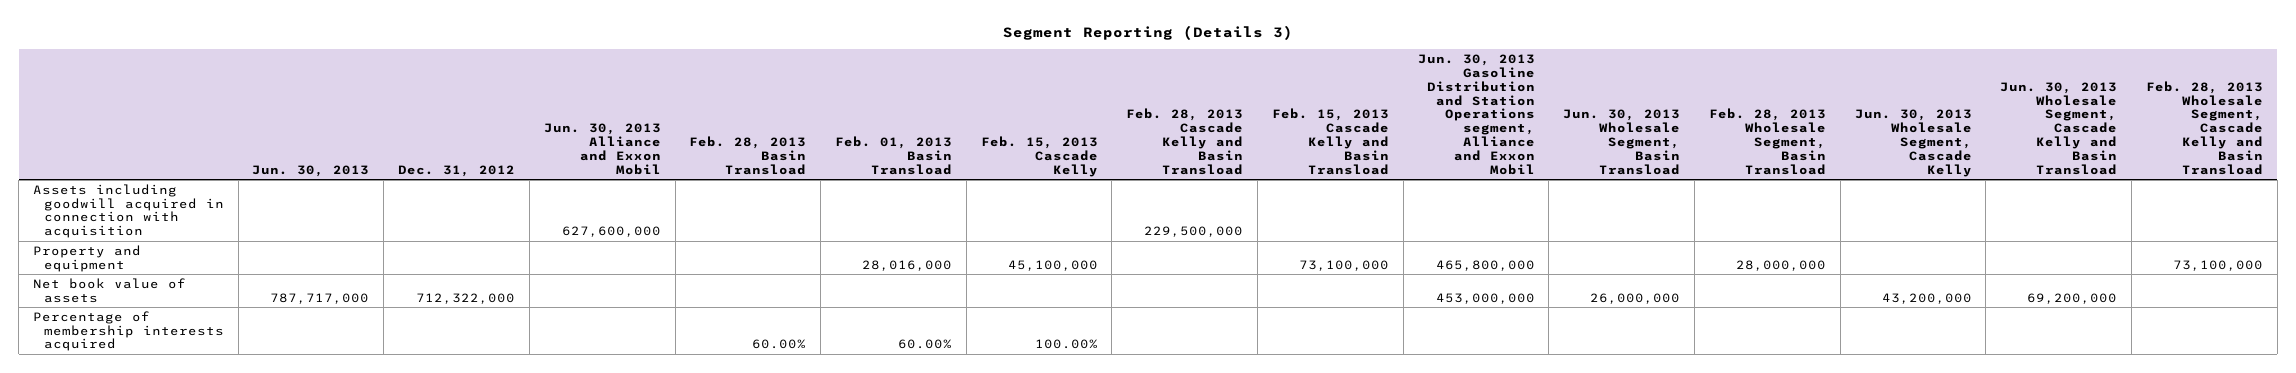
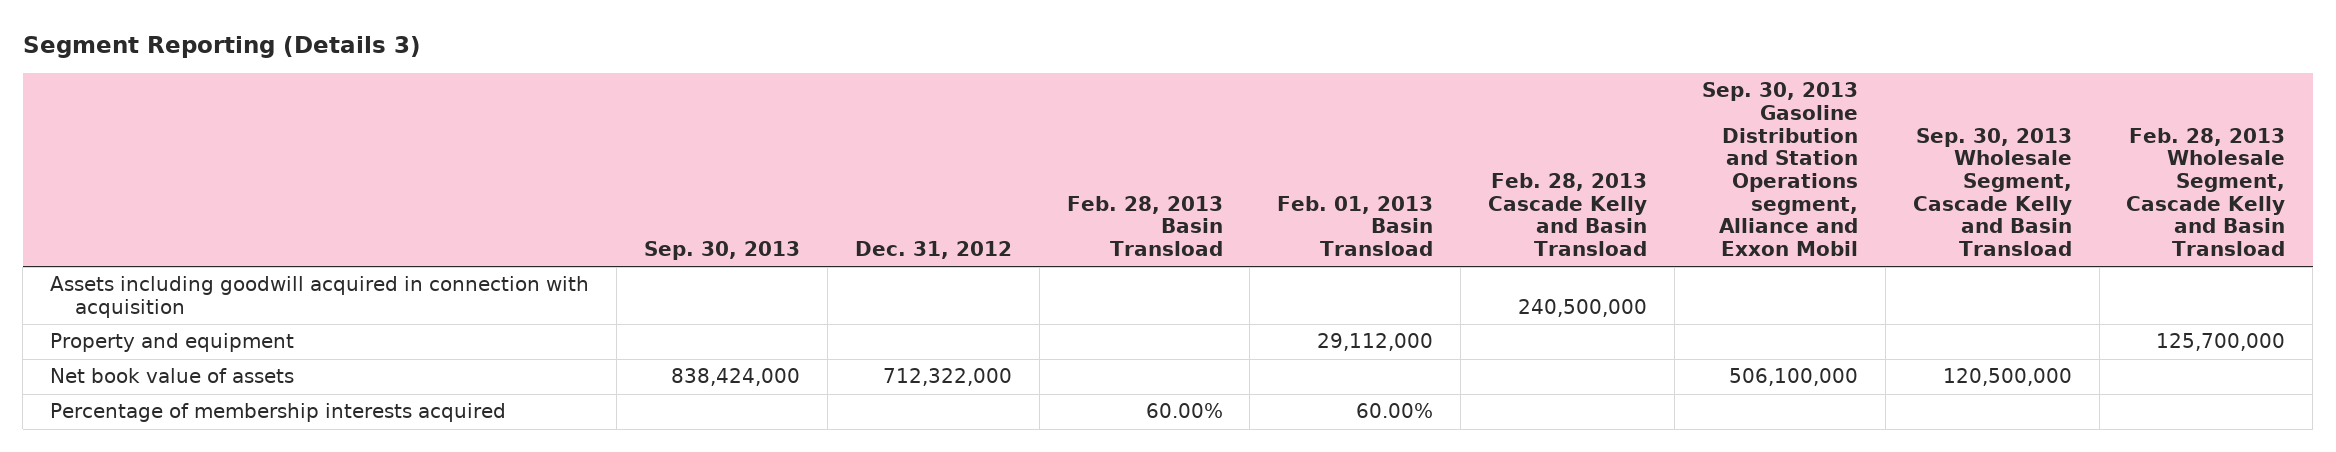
- | Jun. 30, 2013 | Dec. 31, 2012 | Jun. 30, 2013 Alliance and Exxon Mobil | Feb. 28, 2013 Basin Transload | Feb. 01, 2013 Basin Transload | Feb. 15, 2013 Cascade Kelly | Feb. 28, 2013 Cascade Kelly and Basin Transload | Feb. 15, 2013 Cascade Kelly and Basin Transload | Jun. 30, 2013 Gasoline Distribution and Station Operations segment, Alliance and Exxon Mobil | Jun. 30, 2013 Wholesale Segment, Basin Transload | Feb. 28, 2013 Wholesale Segment, Basin Transload | Jun. 30, 2013 Wholesale Segment, Cascade Kelly | Jun. 30, 2013 Wholesale Segment, Cascade Kelly and Basin Transload | Feb. 28, 2013 Wholesale Segment, Cascade Kelly and Basin Transload
+ | Sep. 30, 2013 | Dec. 31, 2012 | Feb. 28, 2013 Basin Transload | Feb. 01, 2013 Basin Transload | Feb. 28, 2013 Cascade Kelly and Basin Transload | Sep. 30, 2013 Gasoline Distribution and Station Operations segment, Alliance and Exxon Mobil | Sep. 30, 2013 Wholesale Segment, Cascade Kelly and Basin Transload | Feb. 28, 2013 Wholesale Segment, Cascade Kelly and Basin Transload
- Assets including goodwill acquired in connection with acquisition | | | 627,600,000 | | | | 229,500,000 | | | | | | |
- Property and equipment | | | | | 28,016,000 | 45,100,000 | | 73,100,000 | 465,800,000 | | 28,000,000 | | | 73,100,000
+ Assets including goodwill acquired in connection with acquisition | | | | | 240,500,000 | | |
+ Property and equipment | | | | 29,112,000 | | | | 125,700,000

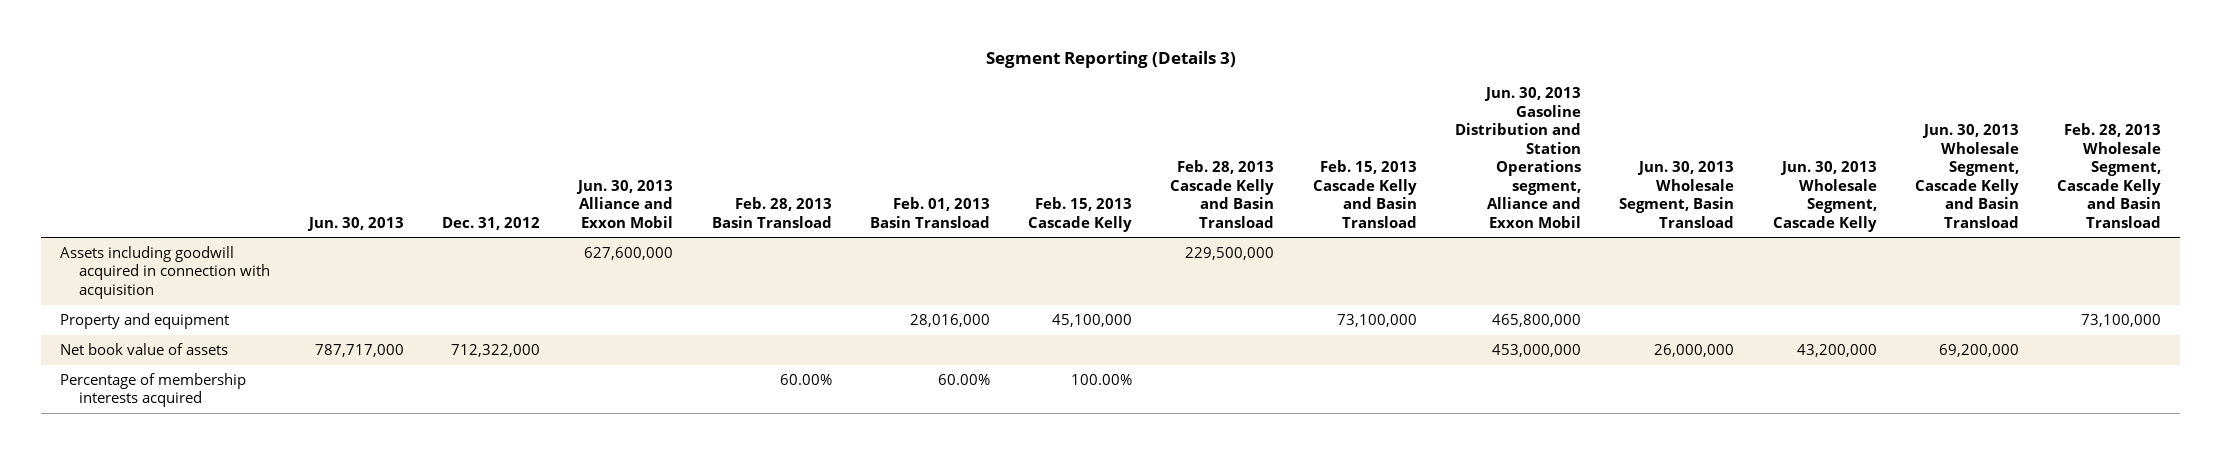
- | Sep. 30, 2013 | Dec. 31, 2012 | Feb. 28, 2013 Basin Transload | Feb. 01, 2013 Basin Transload | Feb. 28, 2013 Cascade Kelly and Basin Transload | Sep. 30, 2013 Gasoline Distribution and Station Operations segment, Alliance and Exxon Mobil | Sep. 30, 2013 Wholesale Segment, Cascade Kelly and Basin Transload | Feb. 28, 2013 Wholesale Segment, Cascade Kelly and Basin Transload
+ | Jun. 30, 2013 | Dec. 31, 2012 | Jun. 30, 2013 Alliance and Exxon Mobil | Feb. 28, 2013 Basin Transload | Feb. 01, 2013 Basin Transload | Feb. 15, 2013 Cascade Kelly | Feb. 28, 2013 Cascade Kelly and Basin Transload | Feb. 15, 2013 Cascade Kelly and Basin Transload | Jun. 30, 2013 Gasoline Distribution and Station Operations segment, Alliance and Exxon Mobil | Jun. 30, 2013 Wholesale Segment, Basin Transload | Jun. 30, 2013 Wholesale Segment, Cascade Kelly | Jun. 30, 2013 Wholesale Segment, Cascade Kelly and Basin Transload | Feb. 28, 2013 Wholesale Segment, Cascade Kelly and Basin Transload
- Assets including goodwill acquired in connection with acquisition | | | | | 240,500,000 | | |
- Property and equipment | | | | 29,112,000 | | | | 125,700,000
+ Assets including goodwill acquired in connection with acquisition | | | 627,600,000 | | | | 229,500,000 | | | | | |
+ Property and equipment | | | | | 28,016,000 | 45,100,000 | | 73,100,000 | 465,800,000 | | | | 73,100,000

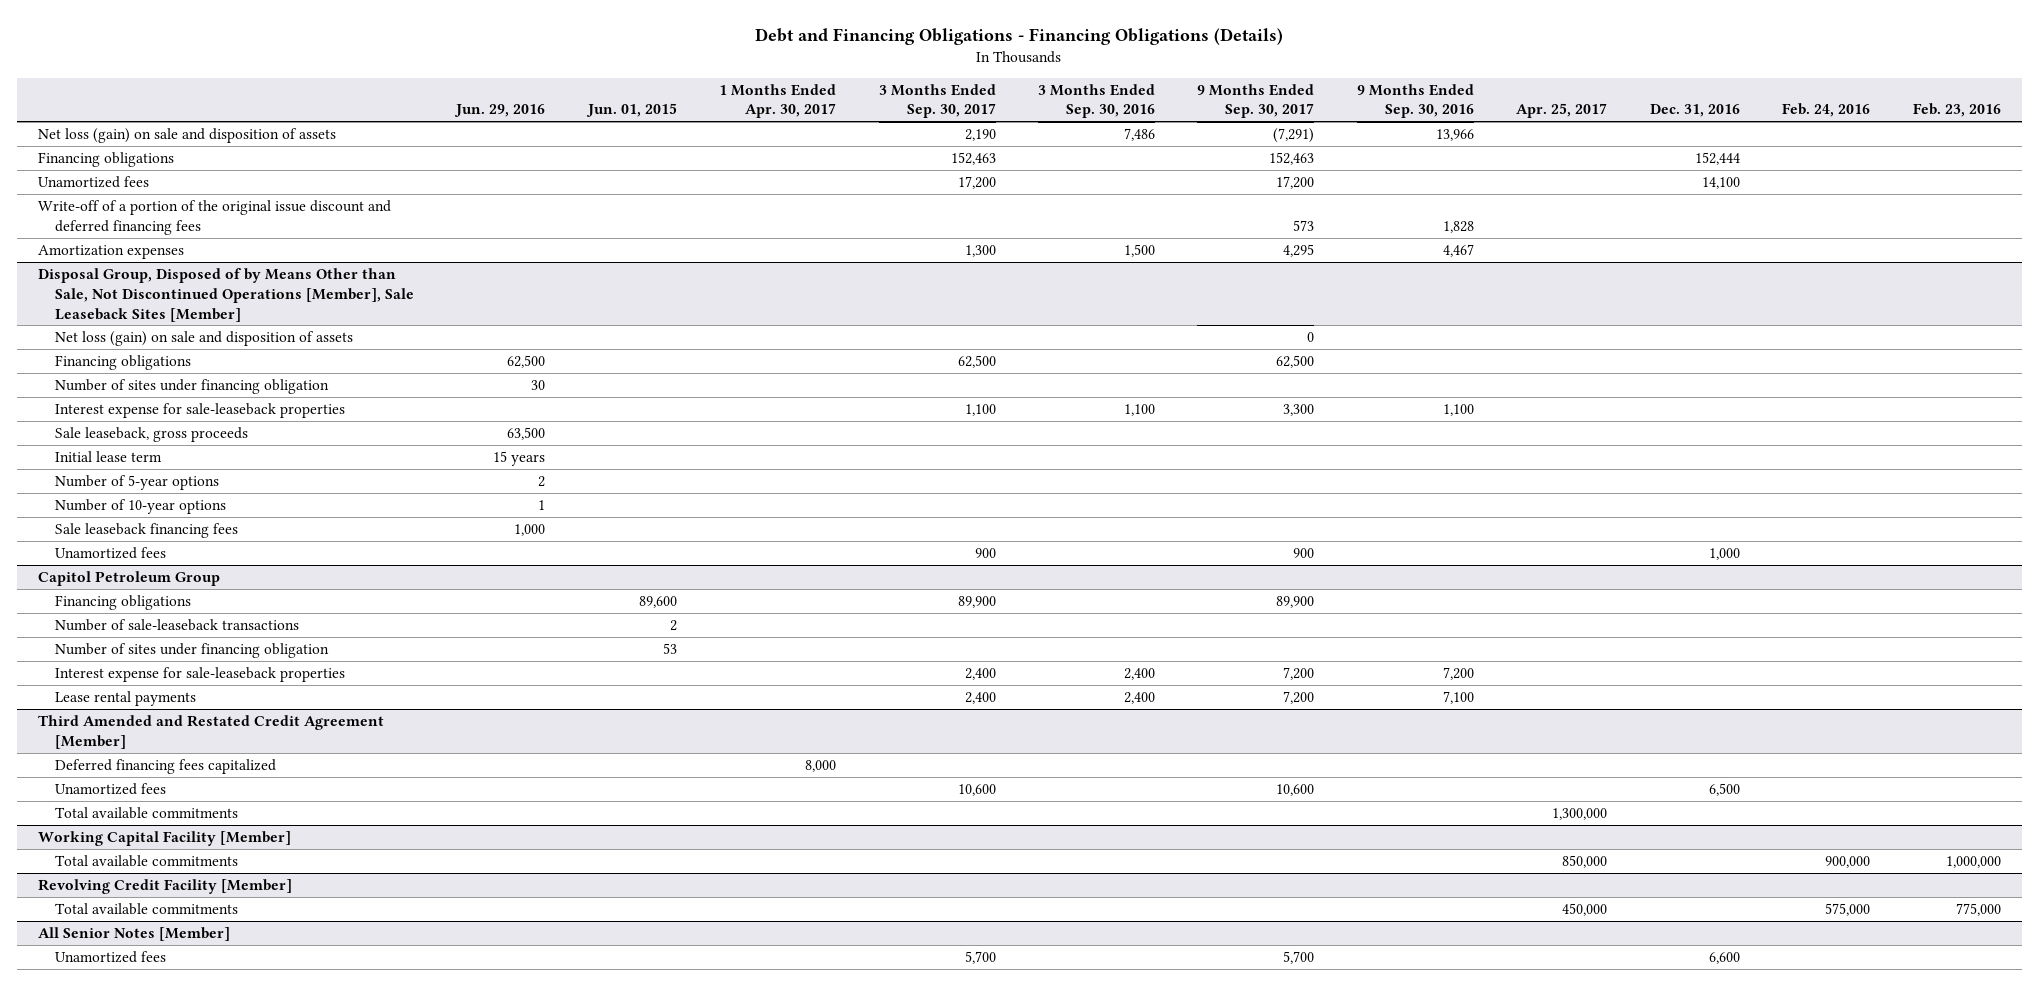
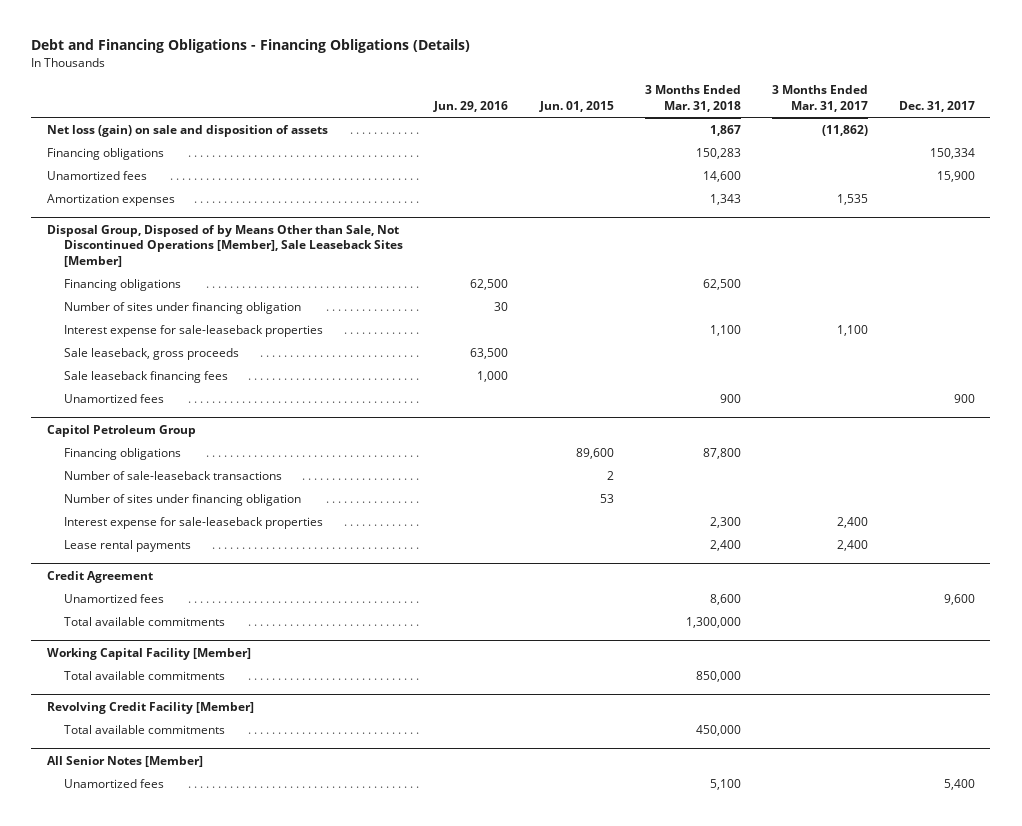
- | Jun. 29, 2016 | Jun. 01, 2015 | 1 Months Ended Apr. 30, 2017 | 3 Months Ended Sep. 30, 2017 | 3 Months Ended Sep. 30, 2016 | 9 Months Ended Sep. 30, 2017 | 9 Months Ended Sep. 30, 2016 | Apr. 25, 2017 | Dec. 31, 2016 | Feb. 24, 2016 | Feb. 23, 2016
+ | Jun. 29, 2016 | Jun. 01, 2015 | 3 Months Ended Mar. 31, 2018 | 3 Months Ended Mar. 31, 2017 | Dec. 31, 2017
- Write-off of a portion of the original issue discount and deferred financing fees | | | | | | 573 | 1,828 | | | |
@ Disposal Group, Disposed of by Means Other than Sale, Not Discontinued Operations [Member], Sale Leaseback Sites [Member]
- Net loss (gain) on sale and disposition of assets | | | | | | 0 | | | | |
- Initial lease term | 15 years | | | | | | | | | |
- Number of 5-year options | 2 | | | | | | | | | |
- Number of 10-year options | 1 | | | | | | | | | |
- Third Amended and Restated Credit Agreement [Member]
- Deferred financing fees capitalized | | | 8,000 | | | | | | | |
+ Credit Agreement

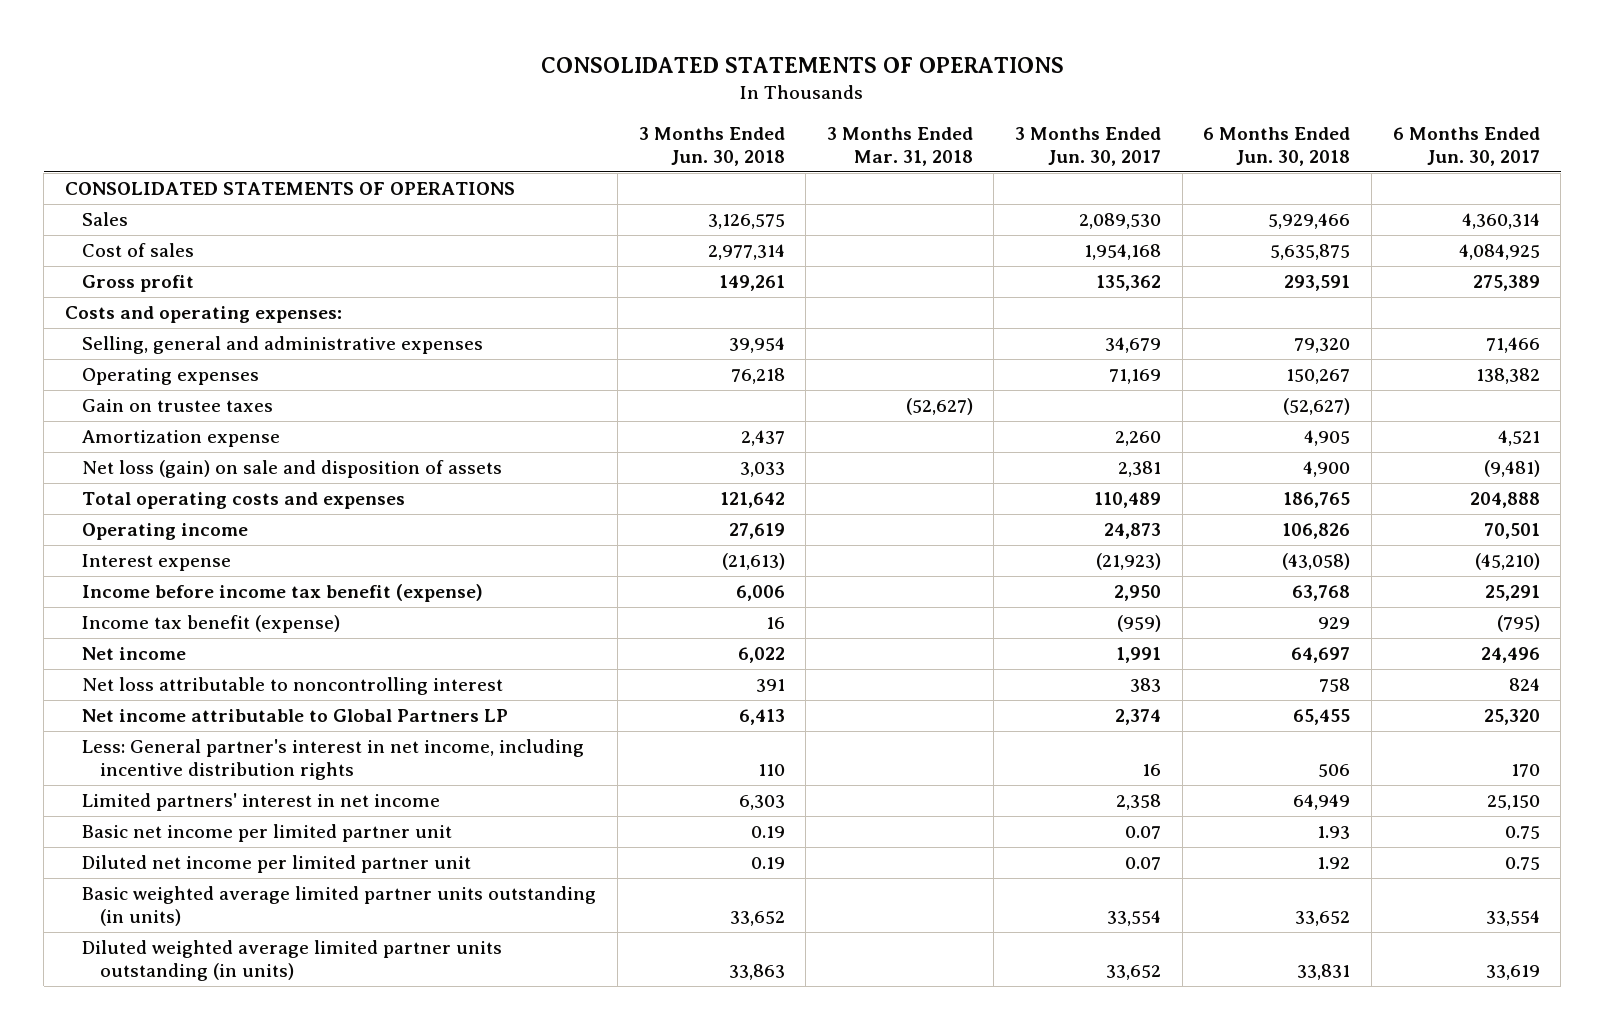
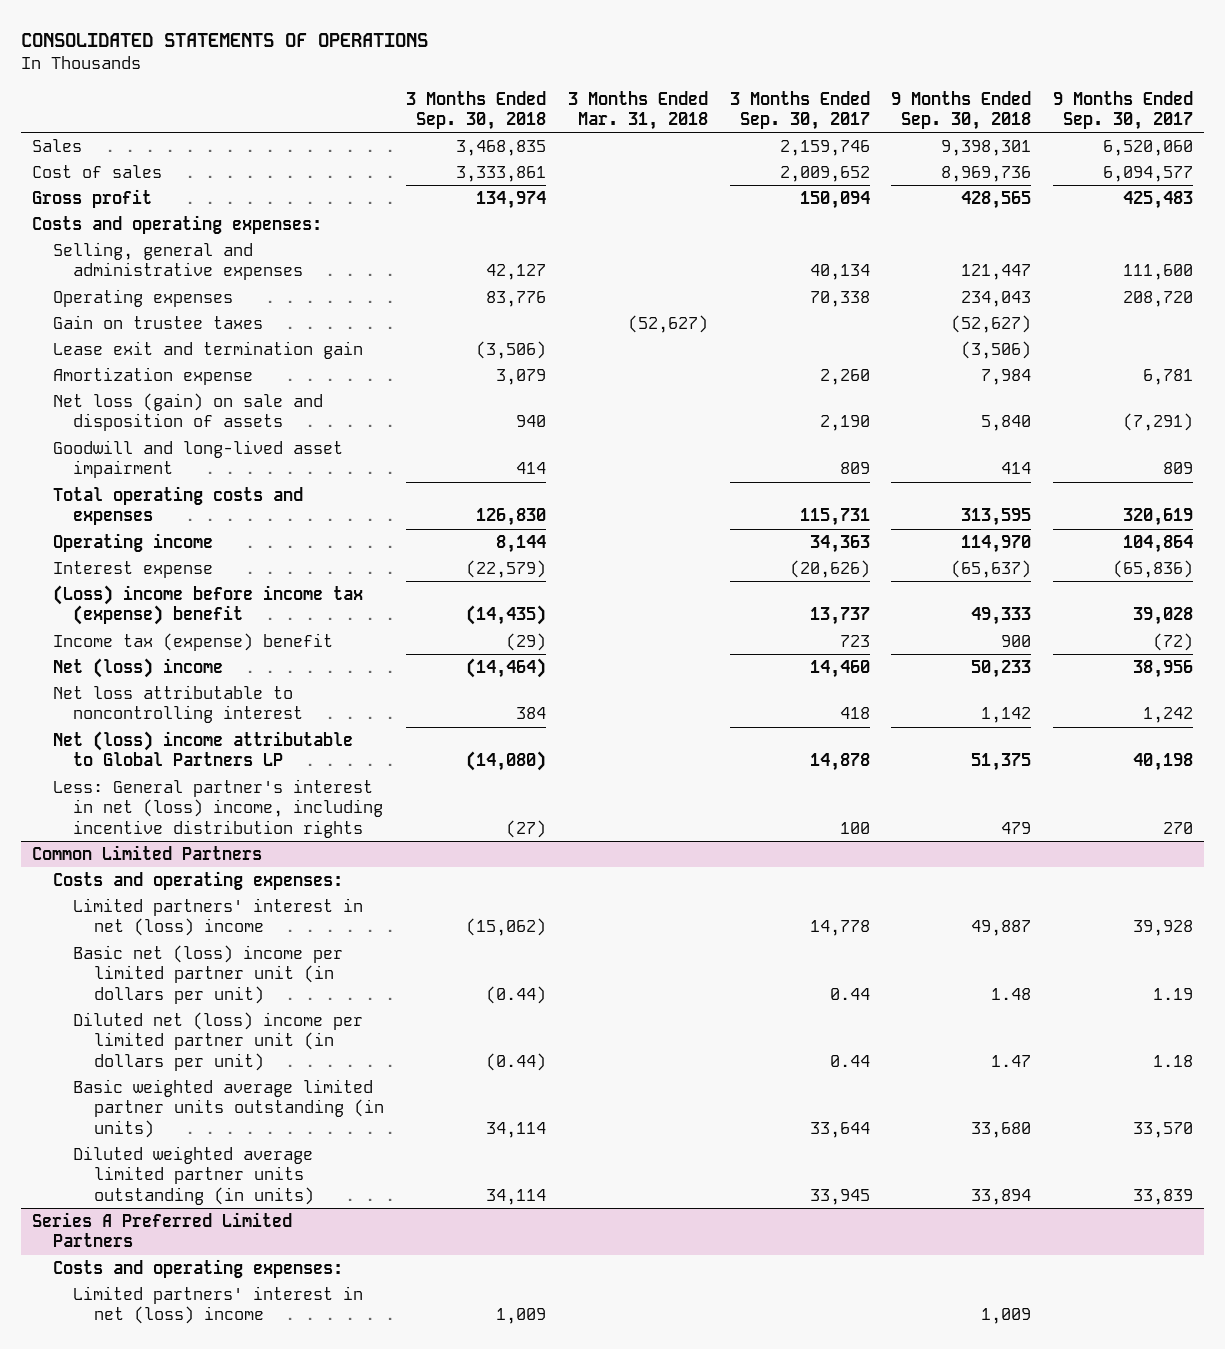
- | 3 Months Ended Jun. 30, 2018 | 3 Months Ended Mar. 31, 2018 | 3 Months Ended Jun. 30, 2017 | 6 Months Ended Jun. 30, 2018 | 6 Months Ended Jun. 30, 2017
+ | 3 Months Ended Sep. 30, 2018 | 3 Months Ended Mar. 31, 2018 | 3 Months Ended Sep. 30, 2017 | 9 Months Ended Sep. 30, 2018 | 9 Months Ended Sep. 30, 2017
- CONSOLIDATED STATEMENTS OF OPERATIONS
+ Lease exit and termination gain | (3,506) | | | (3,506) |
+ Goodwill and long-lived asset impairment | 414 | | 809 | 414 | 809
- Income before income tax benefit (expense) | 6,006 | | 2,950 | 63,768 | 25,291
- Income tax benefit (expense) | 16 | | (959) | 929 | (795)
- Net income | 6,022 | | 1,991 | 64,697 | 24,496
+ (Loss) income before income tax (expense) benefit | (14,435) | | 13,737 | 49,333 | 39,028
+ Income tax (expense) benefit | (29) | | 723 | 900 | (72)
+ Net (loss) income | (14,464) | | 14,460 | 50,233 | 38,956
- Net income attributable to Global Partners LP | 6,413 | | 2,374 | 65,455 | 25,320
- Less: General partner's interest in net income, including incentive distribution rights | 110 | | 16 | 506 | 170
- Limited partners' interest in net income | 6,303 | | 2,358 | 64,949 | 25,150
- Basic net income per limited partner unit | 0.19 | | 0.07 | 1.93 | 0.75
- Diluted net income per limited partner unit | 0.19 | | 0.07 | 1.92 | 0.75
- Basic weighted average limited partner units outstanding (in units) | 33,652 | | 33,554 | 33,652 | 33,554
- Diluted weighted average limited partner units outstanding (in units) | 33,863 | | 33,652 | 33,831 | 33,619
+ Net (loss) income attributable to Global Partners LP | (14,080) | | 14,878 | 51,375 | 40,198
+ Less: General partner's interest in net (loss) income, including incentive distribution rights | (27) | | 100 | 479 | 270
+ Common Limited Partners
+ Costs and operating expenses:
+ Limited partners' interest in net (loss) income | (15,062) | | 14,778 | 49,887 | 39,928
+ Basic net (loss) income per limited partner unit (in dollars per unit) | (0.44) | | 0.44 | 1.48 | 1.19
+ Diluted net (loss) income per limited partner unit (in dollars per unit) | (0.44) | | 0.44 | 1.47 | 1.18
+ Basic weighted average limited partner units outstanding (in units) | 34,114 | | 33,644 | 33,680 | 33,570
+ Diluted weighted average limited partner units outstanding (in units) | 34,114 | | 33,945 | 33,894 | 33,839
+ Series A Preferred Limited Partners
+ Costs and operating expenses:
+ Limited partners' interest in net (loss) income | 1,009 | | | 1,009 |

